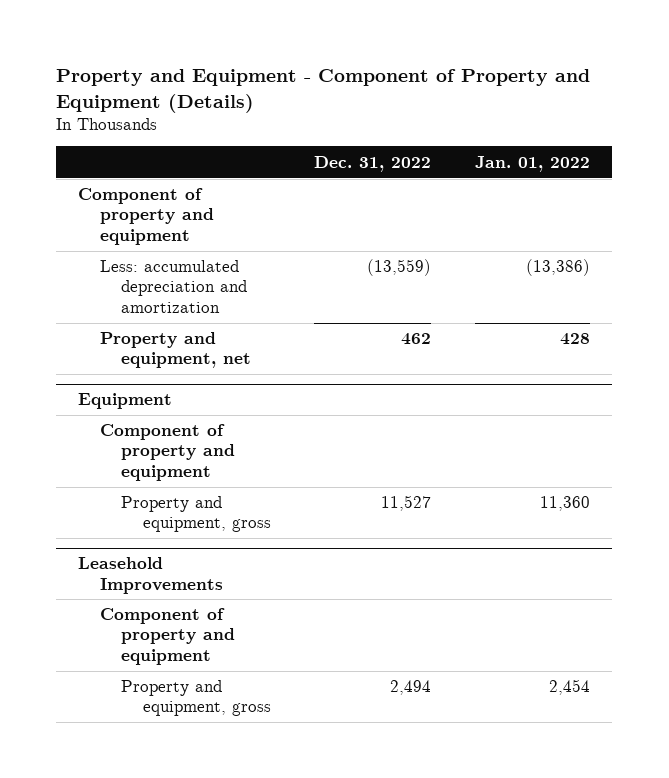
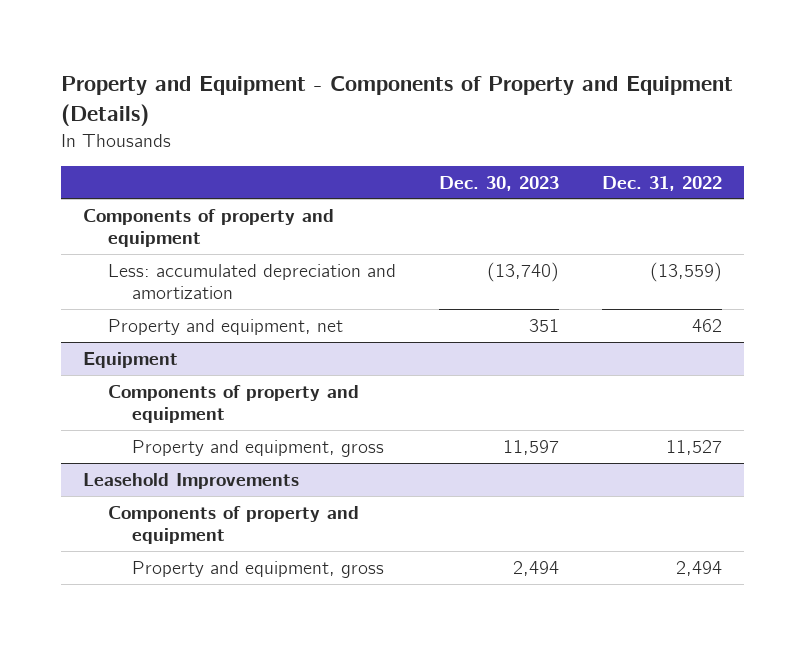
- Property and Equipment - Component of Property and Equipment (Details)
+ Property and Equipment - Components of Property and Equipment (Details)
- | Dec. 31, 2022 | Jan. 01, 2022
+ | Dec. 30, 2023 | Dec. 31, 2022
- Component of property and equipment
+ Components of property and equipment
@ Equipment
- Component of property and equipment
+ Components of property and equipment
@ Leasehold Improvements
- Component of property and equipment
+ Components of property and equipment

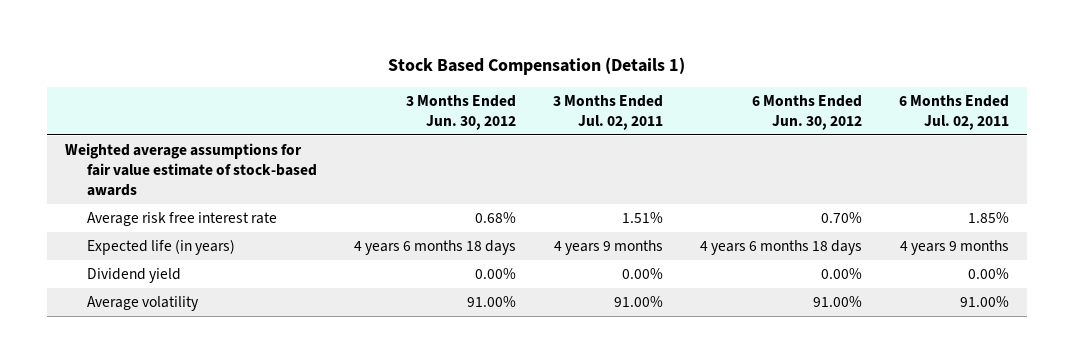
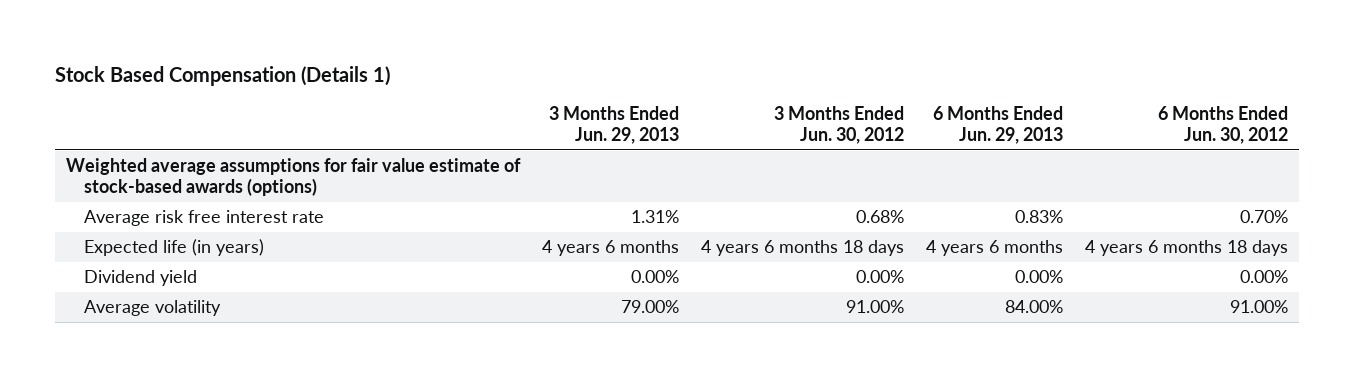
- | 3 Months Ended Jun. 30, 2012 | 3 Months Ended Jul. 02, 2011 | 6 Months Ended Jun. 30, 2012 | 6 Months Ended Jul. 02, 2011
+ | 3 Months Ended Jun. 29, 2013 | 3 Months Ended Jun. 30, 2012 | 6 Months Ended Jun. 29, 2013 | 6 Months Ended Jun. 30, 2012
- Weighted average assumptions for fair value estimate of stock-based awards
+ Weighted average assumptions for fair value estimate of stock-based awards (options)

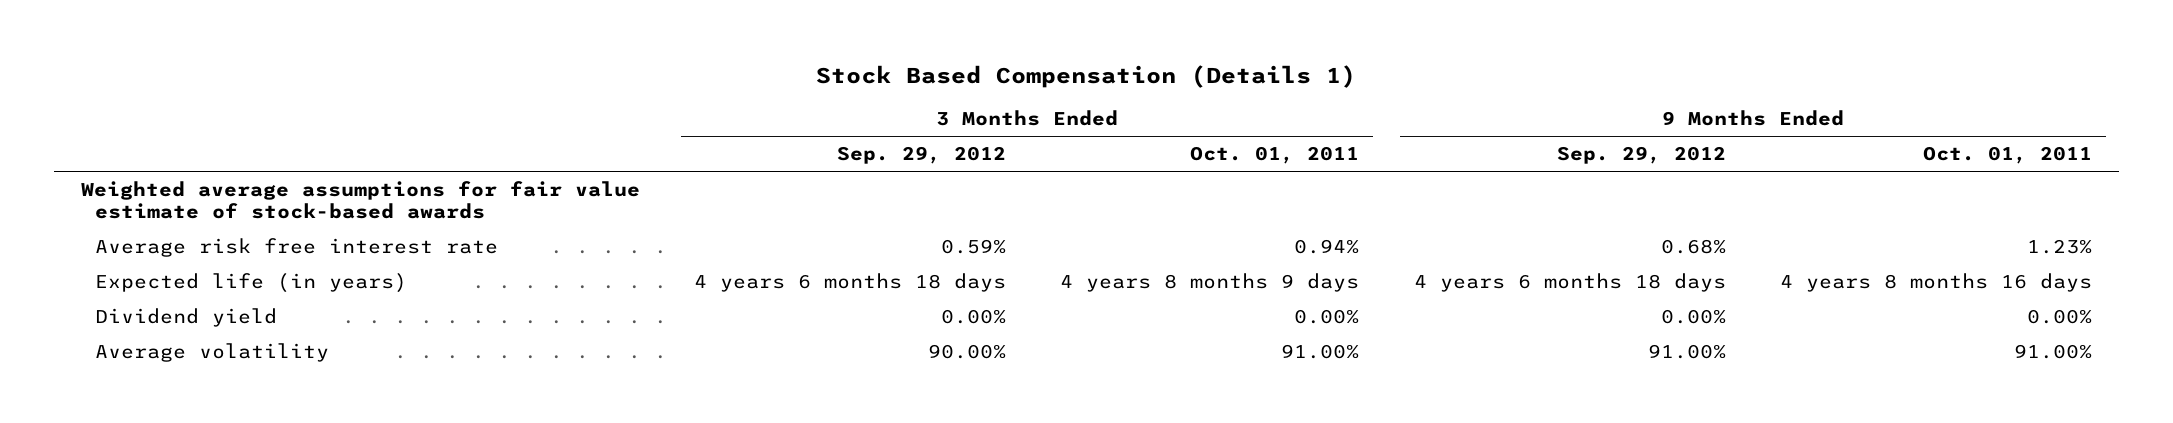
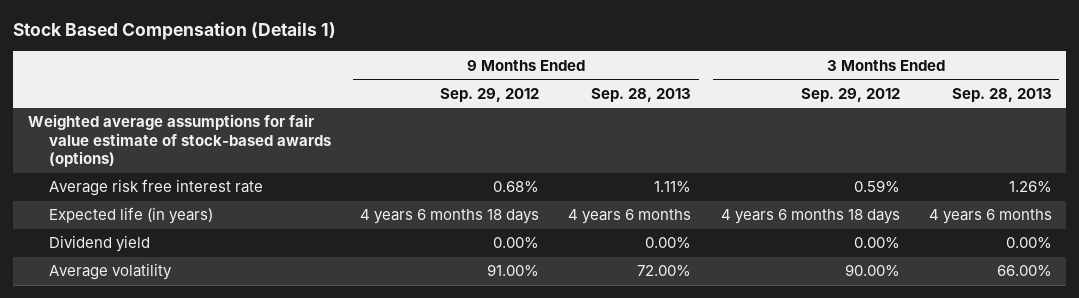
- | 3 Months Ended Sep. 29, 2012 | 3 Months Ended Oct. 01, 2011 | 9 Months Ended Sep. 29, 2012 | 9 Months Ended Oct. 01, 2011
+ | 9 Months Ended Sep. 29, 2012 | 9 Months Ended Sep. 28, 2013 | 3 Months Ended Sep. 29, 2012 | 3 Months Ended Sep. 28, 2013
- Weighted average assumptions for fair value estimate of stock-based awards
+ Weighted average assumptions for fair value estimate of stock-based awards (options)

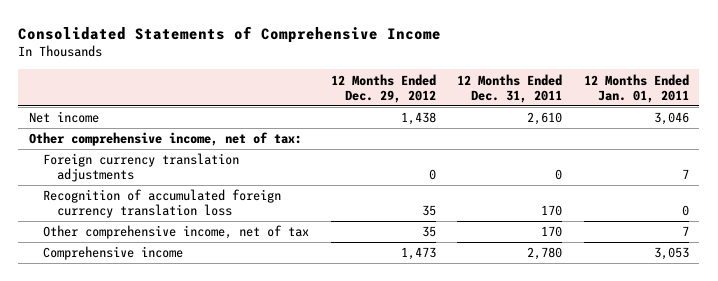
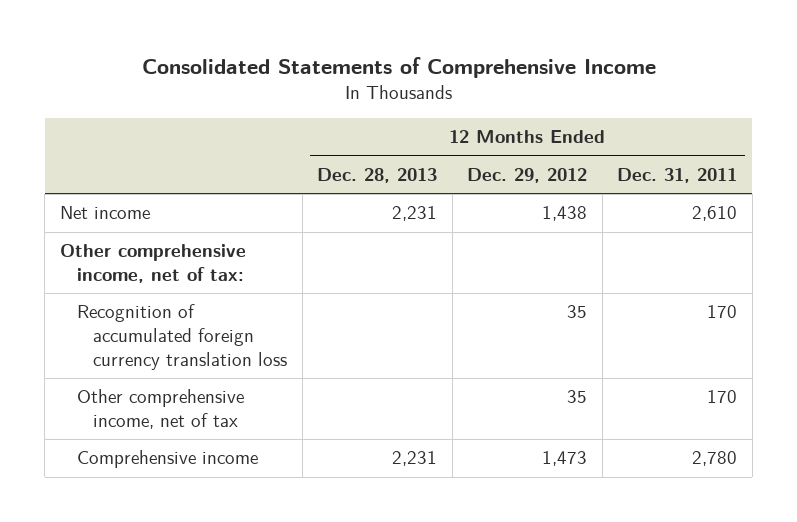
- | 12 Months Ended Dec. 29, 2012 | 12 Months Ended Dec. 31, 2011 | 12 Months Ended Jan. 01, 2011
+ | 12 Months Ended Dec. 28, 2013 | 12 Months Ended Dec. 29, 2012 | 12 Months Ended Dec. 31, 2011
- Foreign currency translation adjustments | 0 | 0 | 7

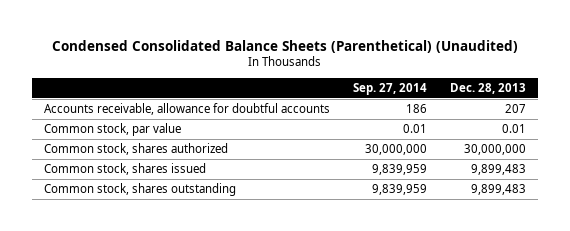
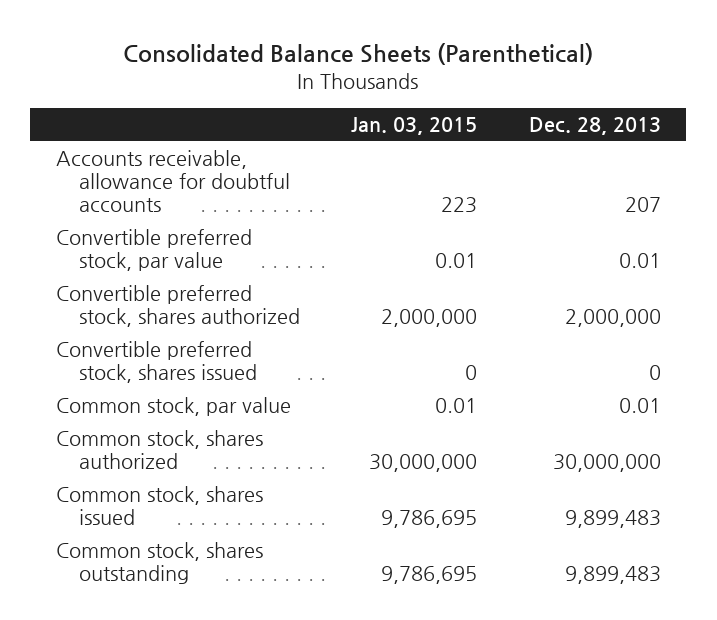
- Condensed Consolidated Balance Sheets (Parenthetical) (Unaudited)
+ Consolidated Balance Sheets (Parenthetical)
- | Sep. 27, 2014 | Dec. 28, 2013
+ | Jan. 03, 2015 | Dec. 28, 2013
+ Convertible preferred stock, par value | 0.01 | 0.01
+ Convertible preferred stock, shares authorized | 2,000,000 | 2,000,000
+ Convertible preferred stock, shares issued | 0 | 0

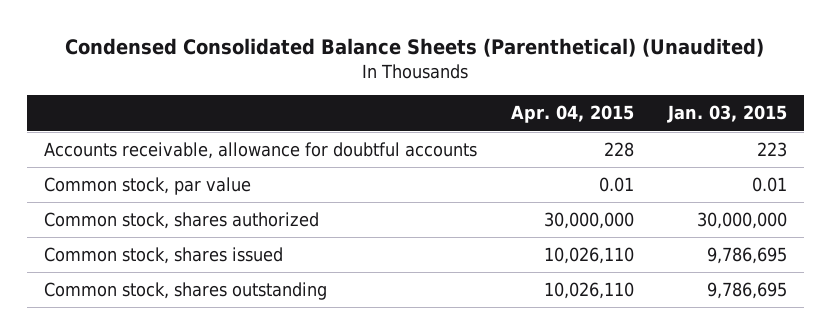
- Consolidated Balance Sheets (Parenthetical)
+ Condensed Consolidated Balance Sheets (Parenthetical) (Unaudited)
- | Jan. 03, 2015 | Dec. 28, 2013
+ | Apr. 04, 2015 | Jan. 03, 2015
- Convertible preferred stock, par value | 0.01 | 0.01
- Convertible preferred stock, shares authorized | 2,000,000 | 2,000,000
- Convertible preferred stock, shares issued | 0 | 0

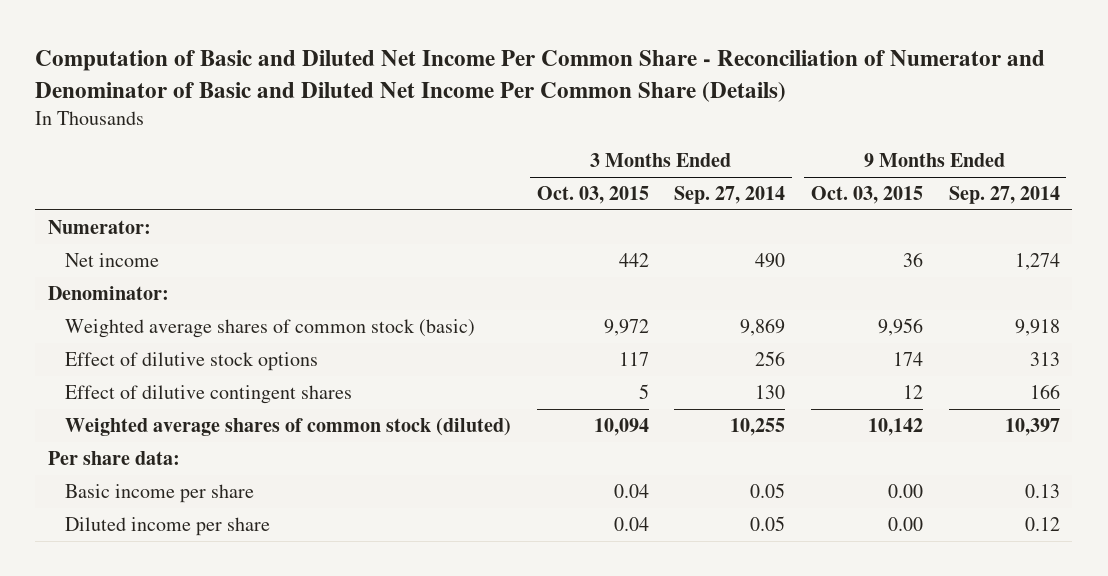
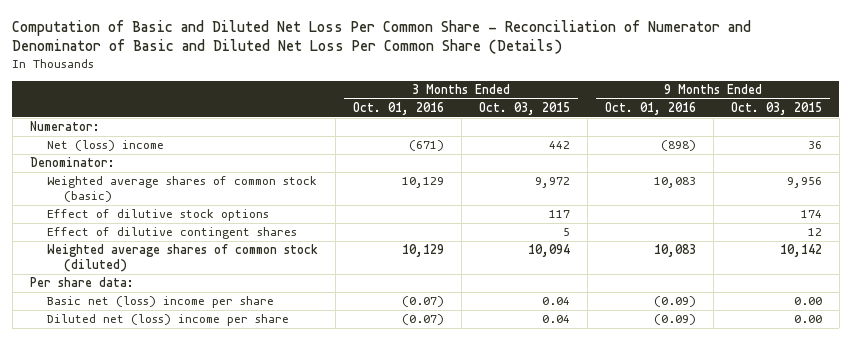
- Computation of Basic and Diluted Net Income Per Common Share - Reconciliation of Numerator and Denominator of Basic and Diluted Net Income Per Common Share (Details)
+ Computation of Basic and Diluted Net Loss Per Common Share - Reconciliation of Numerator and Denominator of Basic and Diluted Net Loss Per Common Share (Details)
- | 3 Months Ended Oct. 03, 2015 | 3 Months Ended Sep. 27, 2014 | 9 Months Ended Oct. 03, 2015 | 9 Months Ended Sep. 27, 2014
+ | 3 Months Ended Oct. 01, 2016 | 3 Months Ended Oct. 03, 2015 | 9 Months Ended Oct. 01, 2016 | 9 Months Ended Oct. 03, 2015
- Net income | 442 | 490 | 36 | 1,274
+ Net (loss) income | (671) | 442 | (898) | 36
- Basic income per share | 0.04 | 0.05 | 0.00 | 0.13
- Diluted income per share | 0.04 | 0.05 | 0.00 | 0.12
+ Basic net (loss) income per share | (0.07) | 0.04 | (0.09) | 0.00
+ Diluted net (loss) income per share | (0.07) | 0.04 | (0.09) | 0.00

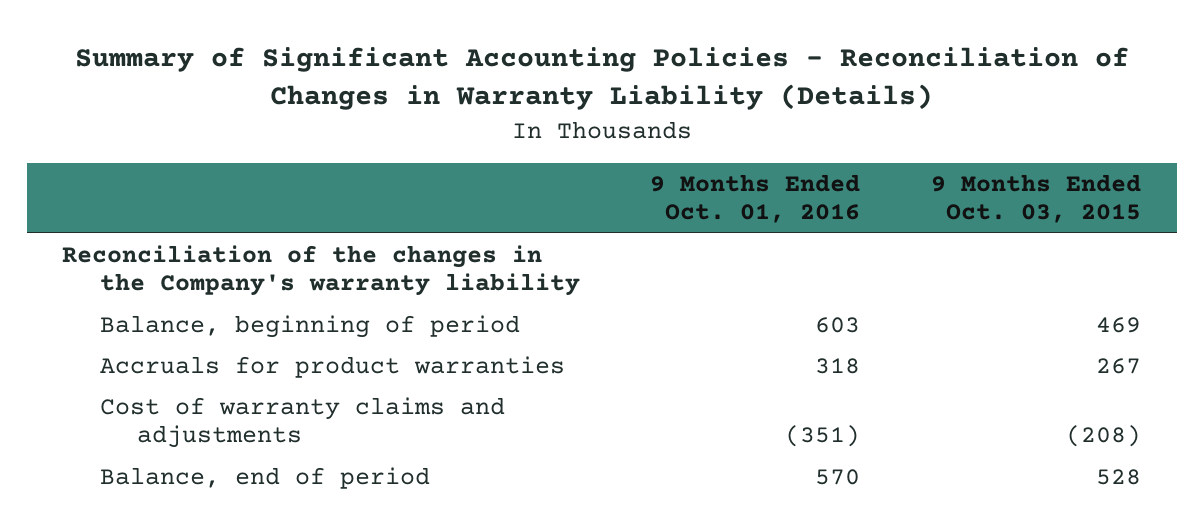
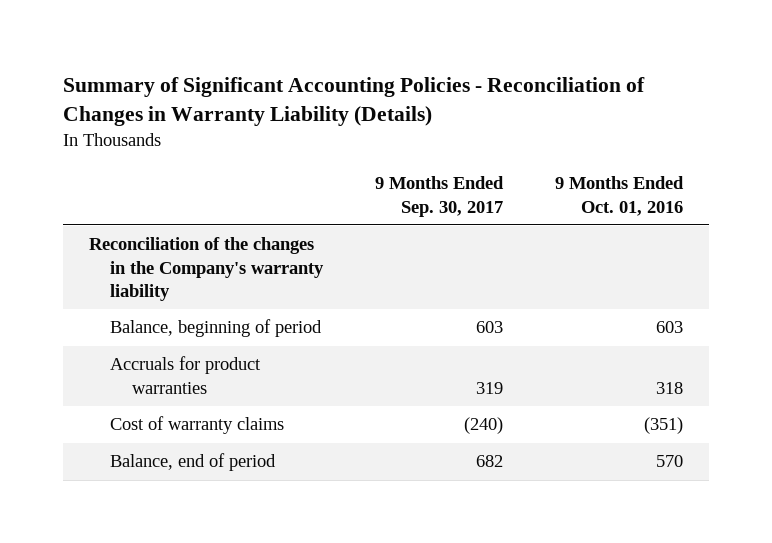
- | 9 Months Ended Oct. 01, 2016 | 9 Months Ended Oct. 03, 2015
+ | 9 Months Ended Sep. 30, 2017 | 9 Months Ended Oct. 01, 2016
- Cost of warranty claims and adjustments | (351) | (208)
+ Cost of warranty claims | (240) | (351)

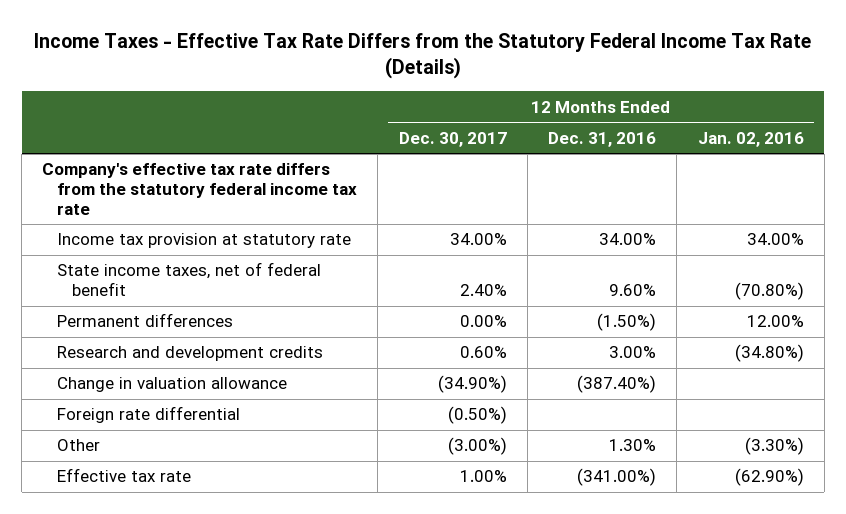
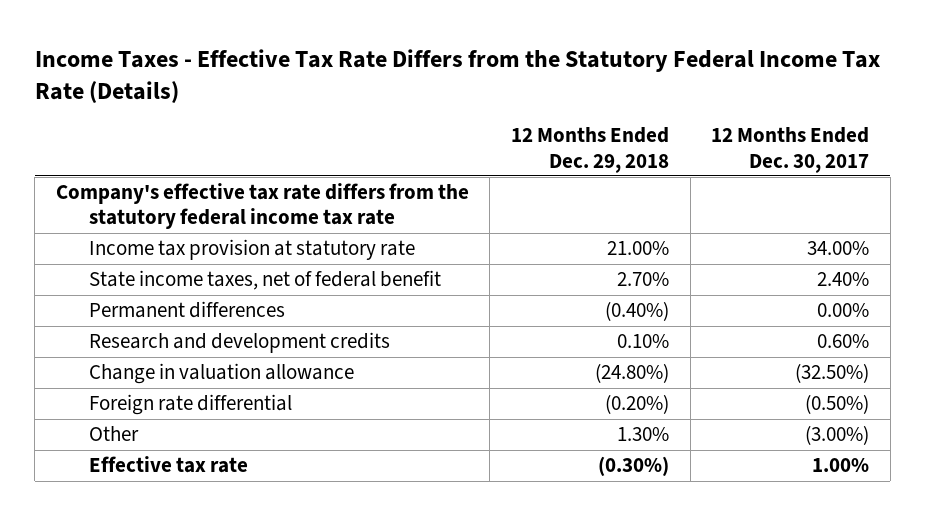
- | 12 Months Ended Dec. 30, 2017 | 12 Months Ended Dec. 31, 2016 | 12 Months Ended Jan. 02, 2016
+ | 12 Months Ended Dec. 29, 2018 | 12 Months Ended Dec. 30, 2017
- Change in valuation allowance | (34.90%) | (387.40%) |
+ Change in valuation allowance | (24.80%) | (32.50%)

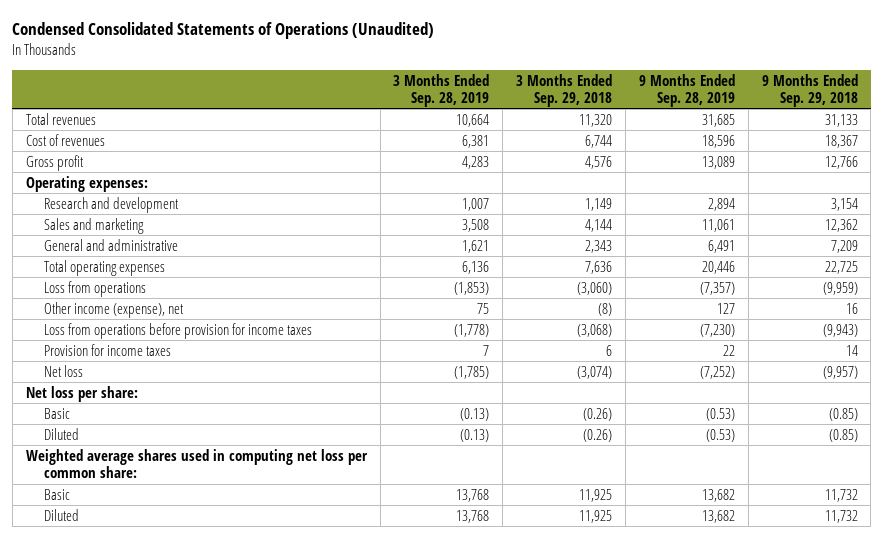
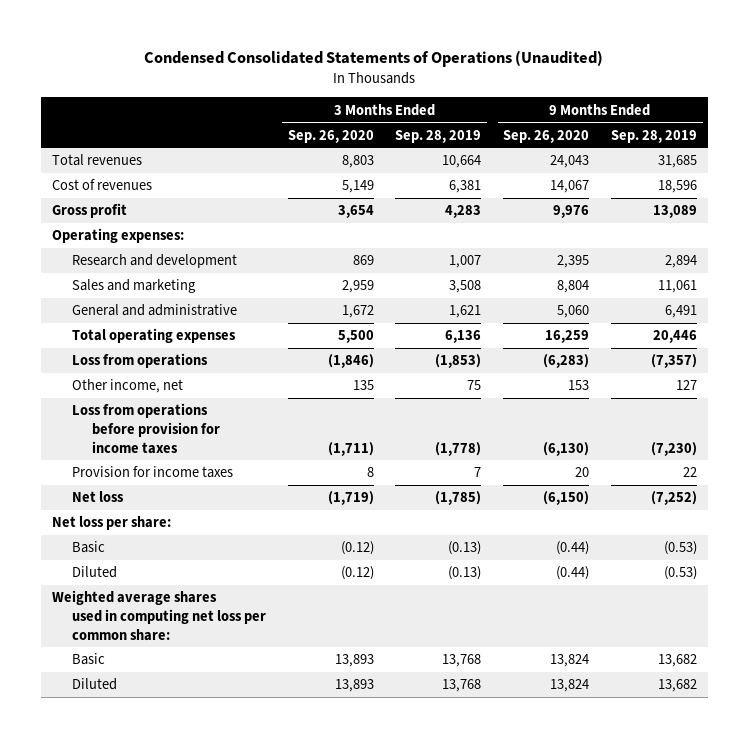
- | 3 Months Ended Sep. 28, 2019 | 3 Months Ended Sep. 29, 2018 | 9 Months Ended Sep. 28, 2019 | 9 Months Ended Sep. 29, 2018
+ | 3 Months Ended Sep. 26, 2020 | 3 Months Ended Sep. 28, 2019 | 9 Months Ended Sep. 26, 2020 | 9 Months Ended Sep. 28, 2019
- Other income (expense), net | 75 | (8) | 127 | 16
+ Other income, net | 135 | 75 | 153 | 127

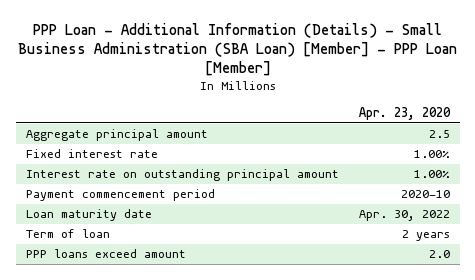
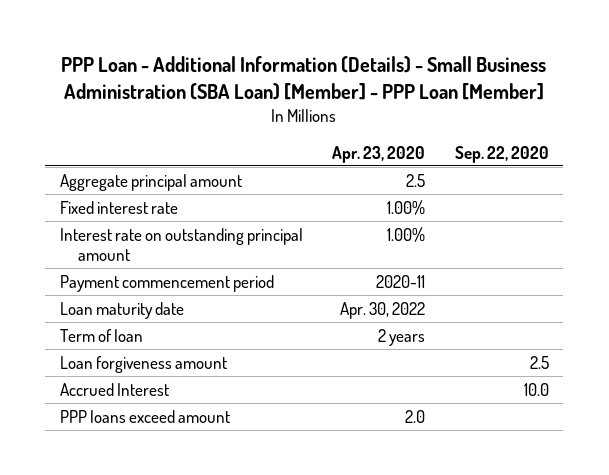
- | Apr. 23, 2020
+ | Apr. 23, 2020 | Sep. 22, 2020
- Payment commencement period | 2020-10
+ Payment commencement period | 2020-11 |
+ Loan forgiveness amount | | 2.5
+ Accrued Interest | | 10.0

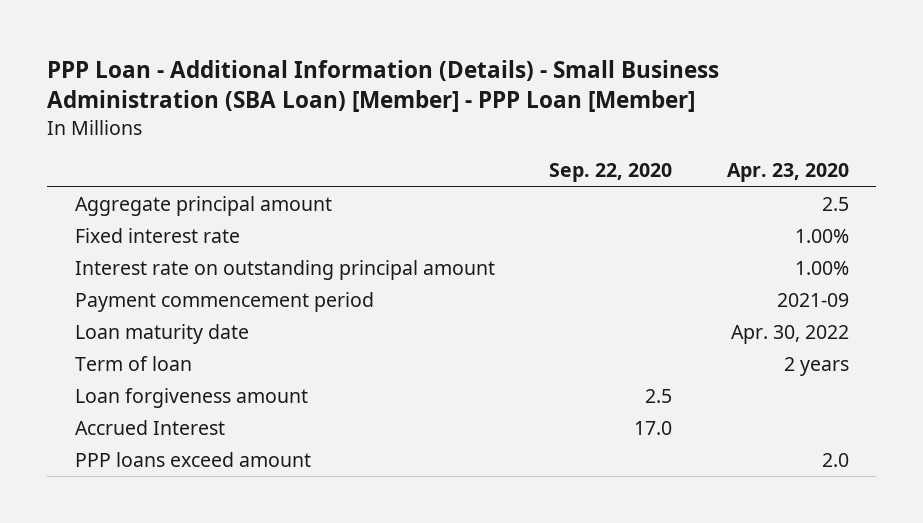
- | Apr. 23, 2020 | Sep. 22, 2020
+ | Sep. 22, 2020 | Apr. 23, 2020
- Payment commencement period | 2020-11 |
+ Payment commencement period | | 2021-09
- Accrued Interest | | 10.0
+ Accrued Interest | 17.0 |

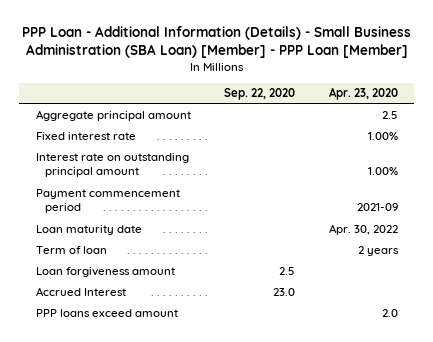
- Accrued Interest | 17.0 |
+ Accrued Interest | 23.0 |

